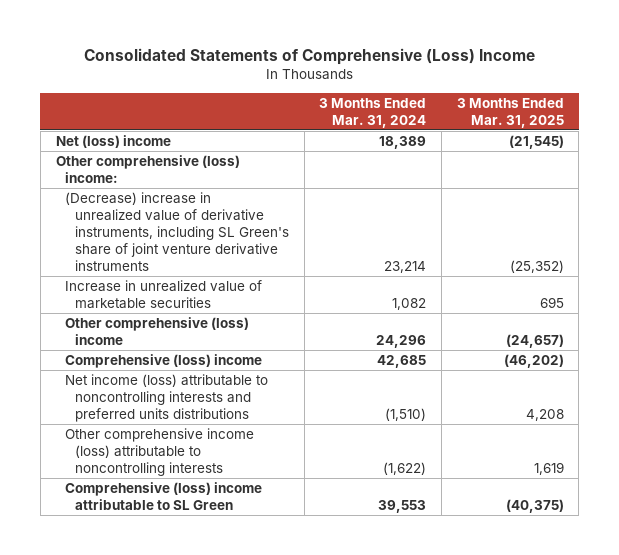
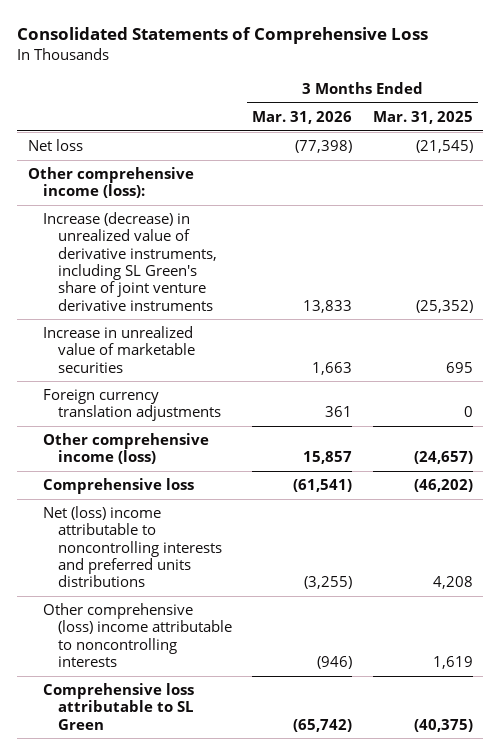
- Consolidated Statements of Comprehensive (Loss) Income
+ Consolidated Statements of Comprehensive Loss
- | 3 Months Ended Mar. 31, 2024 | 3 Months Ended Mar. 31, 2025
+ | 3 Months Ended Mar. 31, 2026 | 3 Months Ended Mar. 31, 2025
- Net (loss) income | 18,389 | (21,545)
- Other comprehensive (loss) income:
- (Decrease) increase in unrealized value of derivative instruments, including SL Green's share of joint venture derivative instruments | 23,214 | (25,352)
+ Net loss | (77,398) | (21,545)
+ Other comprehensive income (loss):
+ Increase (decrease) in unrealized value of derivative instruments, including SL Green's share of joint venture derivative instruments | 13,833 | (25,352)
- Other comprehensive (loss) income | 24,296 | (24,657)
- Comprehensive (loss) income | 42,685 | (46,202)
- Net income (loss) attributable to noncontrolling interests and preferred units distributions | (1,510) | 4,208
- Other comprehensive income (loss) attributable to noncontrolling interests | (1,622) | 1,619
- Comprehensive (loss) income attributable to SL Green | 39,553 | (40,375)
+ Foreign currency translation adjustments | 361 | 0
+ Other comprehensive income (loss) | 15,857 | (24,657)
+ Comprehensive loss | (61,541) | (46,202)
+ Net (loss) income attributable to noncontrolling interests and preferred units distributions | (3,255) | 4,208
+ Other comprehensive (loss) income attributable to noncontrolling interests | (946) | 1,619
+ Comprehensive loss attributable to SL Green | (65,742) | (40,375)

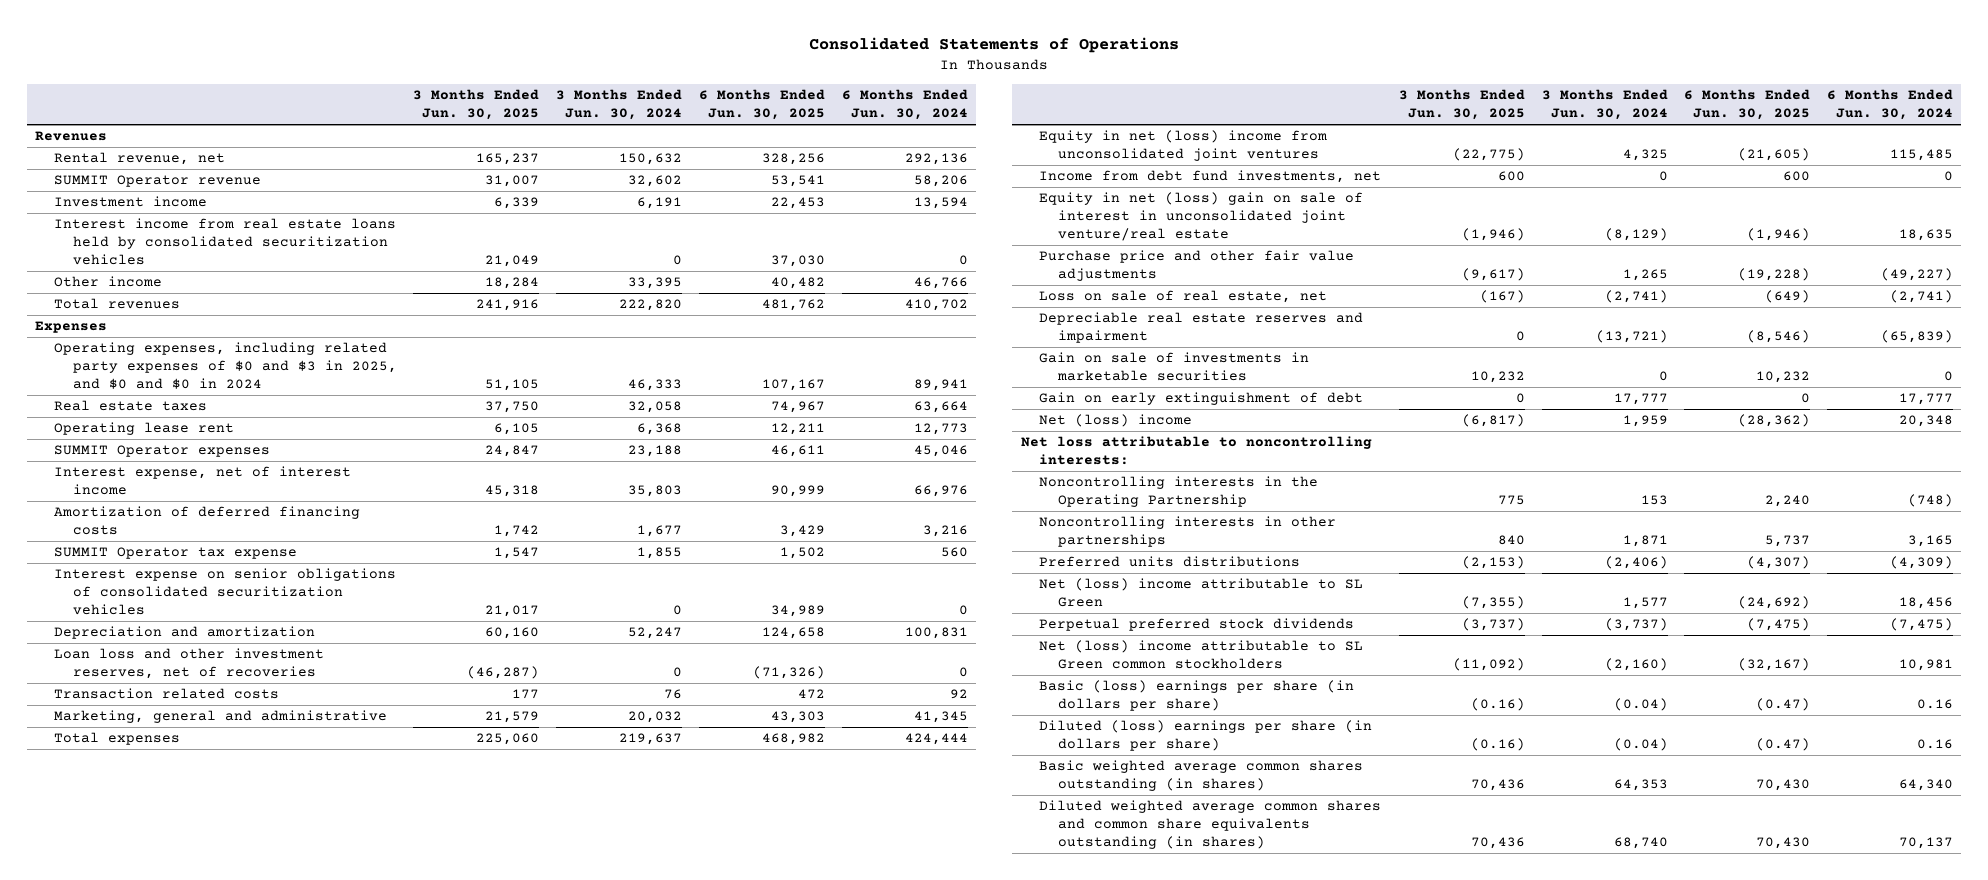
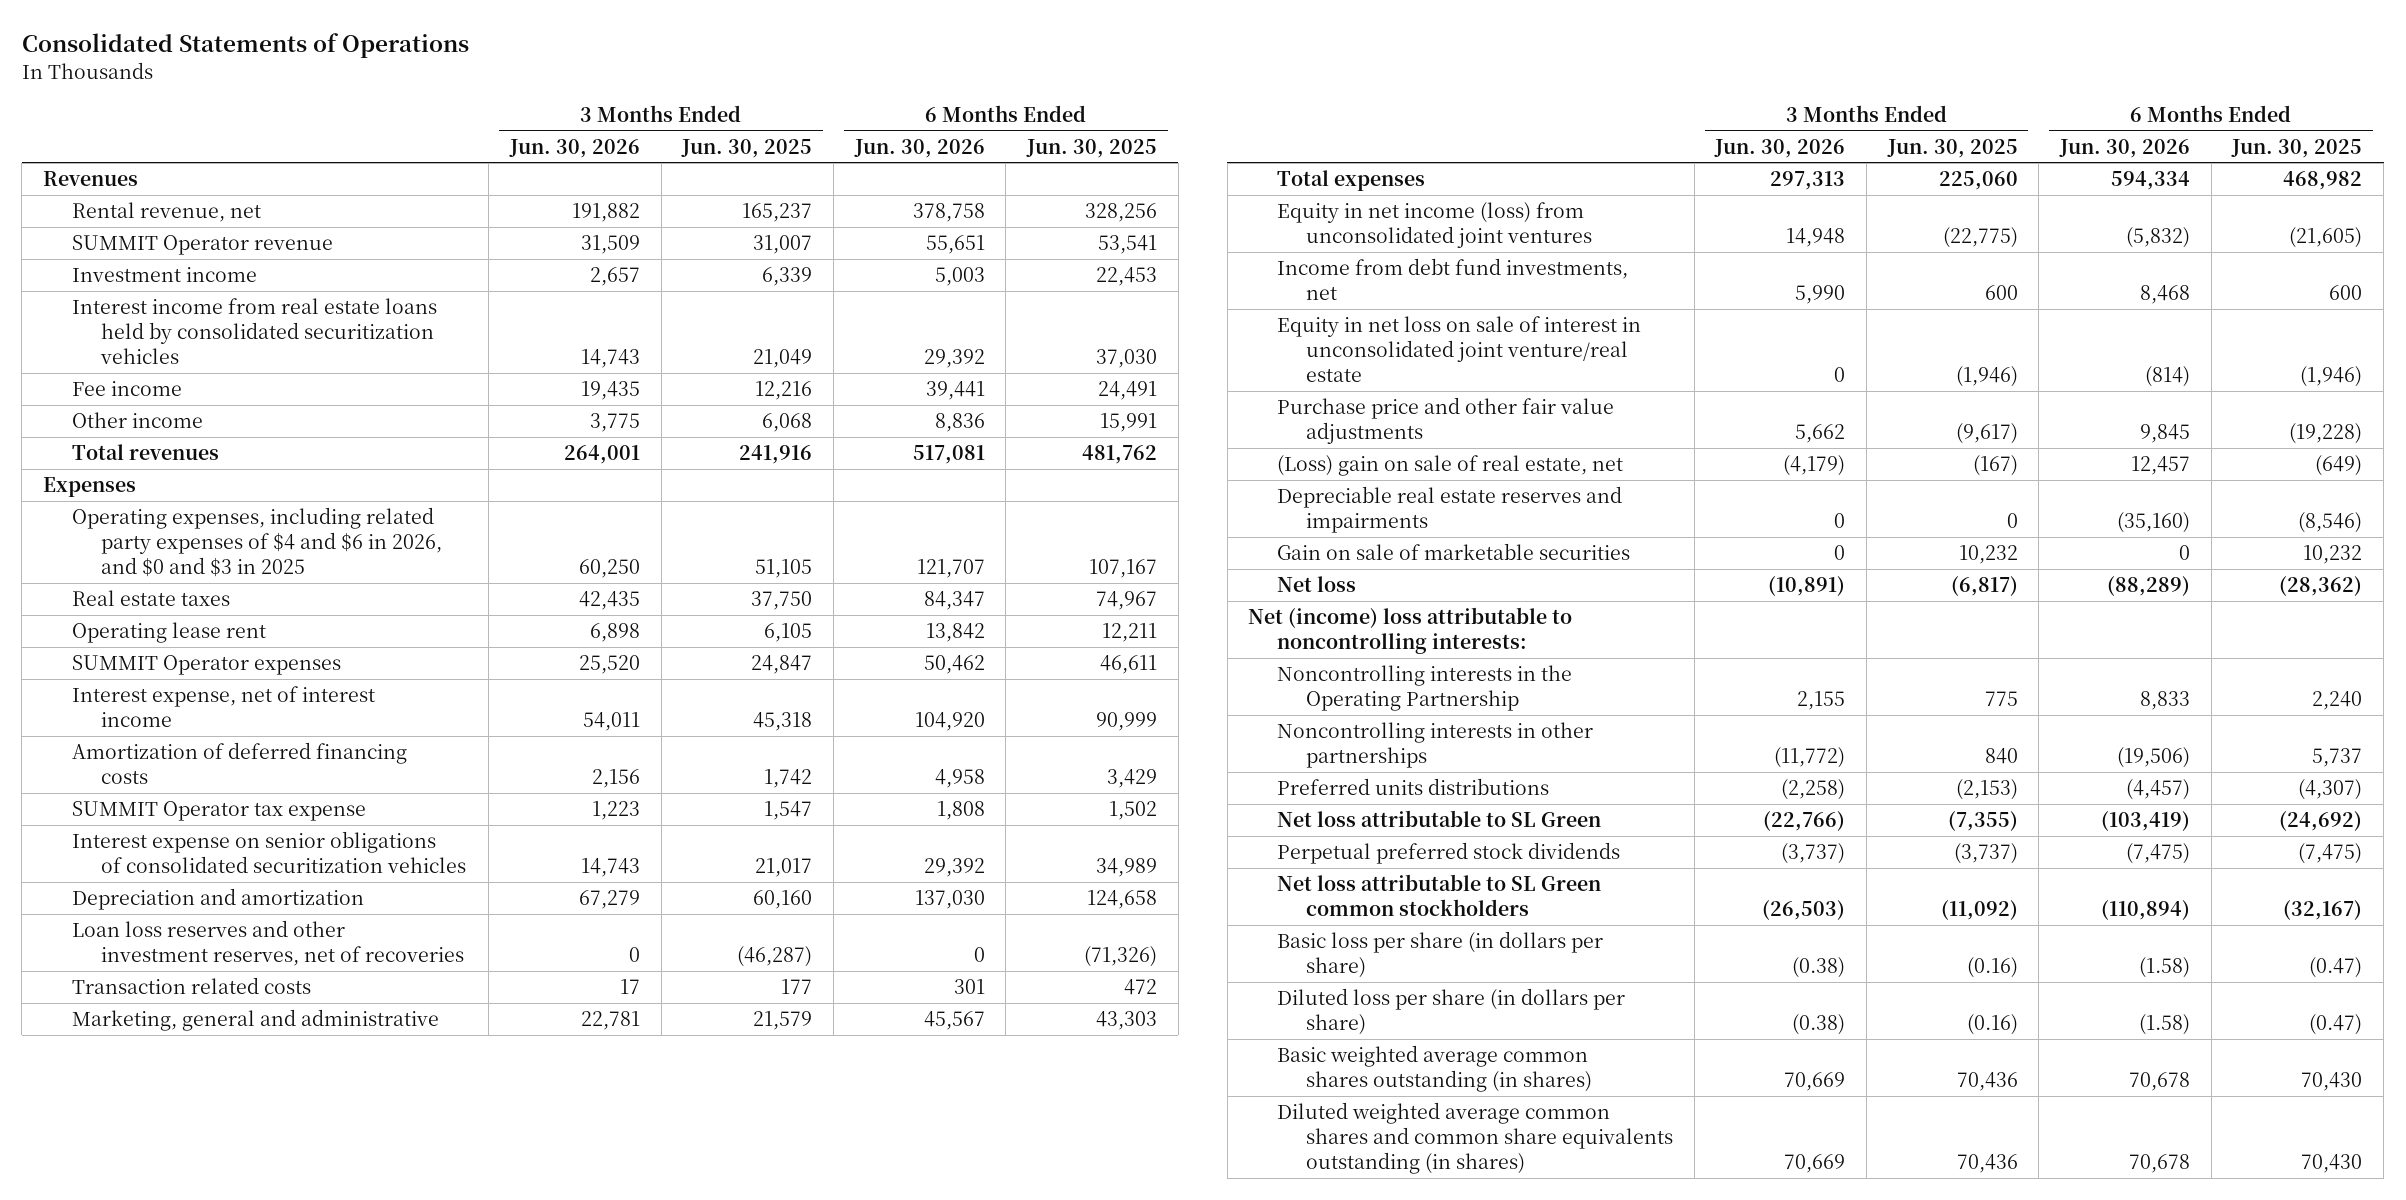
- | 3 Months Ended Jun. 30, 2025 | 3 Months Ended Jun. 30, 2024 | 6 Months Ended Jun. 30, 2025 | 6 Months Ended Jun. 30, 2024
+ | 3 Months Ended Jun. 30, 2026 | 3 Months Ended Jun. 30, 2025 | 6 Months Ended Jun. 30, 2026 | 6 Months Ended Jun. 30, 2025
- Other income | 18,284 | 33,395 | 40,482 | 46,766
+ Fee income | 19,435 | 12,216 | 39,441 | 24,491
+ Other income | 3,775 | 6,068 | 8,836 | 15,991
- Operating expenses, including related party expenses of $0 and $3 in 2025, and $0 and $0 in 2024 | 51,105 | 46,333 | 107,167 | 89,941
+ Operating expenses, including related party expenses of $4 and $6 in 2026, and $0 and $3 in 2025 | 60,250 | 51,105 | 121,707 | 107,167
- Loan loss and other investment reserves, net of recoveries | (46,287) | 0 | (71,326) | 0
+ Loan loss reserves and other investment reserves, net of recoveries | 0 | (46,287) | 0 | (71,326)
- Equity in net (loss) income from unconsolidated joint ventures | (22,775) | 4,325 | (21,605) | 115,485
+ Equity in net income (loss) from unconsolidated joint ventures | 14,948 | (22,775) | (5,832) | (21,605)
- Equity in net (loss) gain on sale of interest in unconsolidated joint venture/real estate | (1,946) | (8,129) | (1,946) | 18,635
+ Equity in net loss on sale of interest in unconsolidated joint venture/real estate | 0 | (1,946) | (814) | (1,946)
- Loss on sale of real estate, net | (167) | (2,741) | (649) | (2,741)
- Depreciable real estate reserves and impairment | 0 | (13,721) | (8,546) | (65,839)
- Gain on sale of investments in marketable securities | 10,232 | 0 | 10,232 | 0
- Gain on early extinguishment of debt | 0 | 17,777 | 0 | 17,777
- Net (loss) income | (6,817) | 1,959 | (28,362) | 20,348
- Net loss attributable to noncontrolling interests:
+ (Loss) gain on sale of real estate, net | (4,179) | (167) | 12,457 | (649)
+ Depreciable real estate reserves and impairments | 0 | 0 | (35,160) | (8,546)
+ Gain on sale of marketable securities | 0 | 10,232 | 0 | 10,232
+ Net loss | (10,891) | (6,817) | (88,289) | (28,362)
+ Net (income) loss attributable to noncontrolling interests:
- Net (loss) income attributable to SL Green | (7,355) | 1,577 | (24,692) | 18,456
+ Net loss attributable to SL Green | (22,766) | (7,355) | (103,419) | (24,692)
- Net (loss) income attributable to SL Green common stockholders | (11,092) | (2,160) | (32,167) | 10,981
- Basic (loss) earnings per share (in dollars per share) | (0.16) | (0.04) | (0.47) | 0.16
- Diluted (loss) earnings per share (in dollars per share) | (0.16) | (0.04) | (0.47) | 0.16
+ Net loss attributable to SL Green common stockholders | (26,503) | (11,092) | (110,894) | (32,167)
+ Basic loss per share (in dollars per share) | (0.38) | (0.16) | (1.58) | (0.47)
+ Diluted loss per share (in dollars per share) | (0.38) | (0.16) | (1.58) | (0.47)

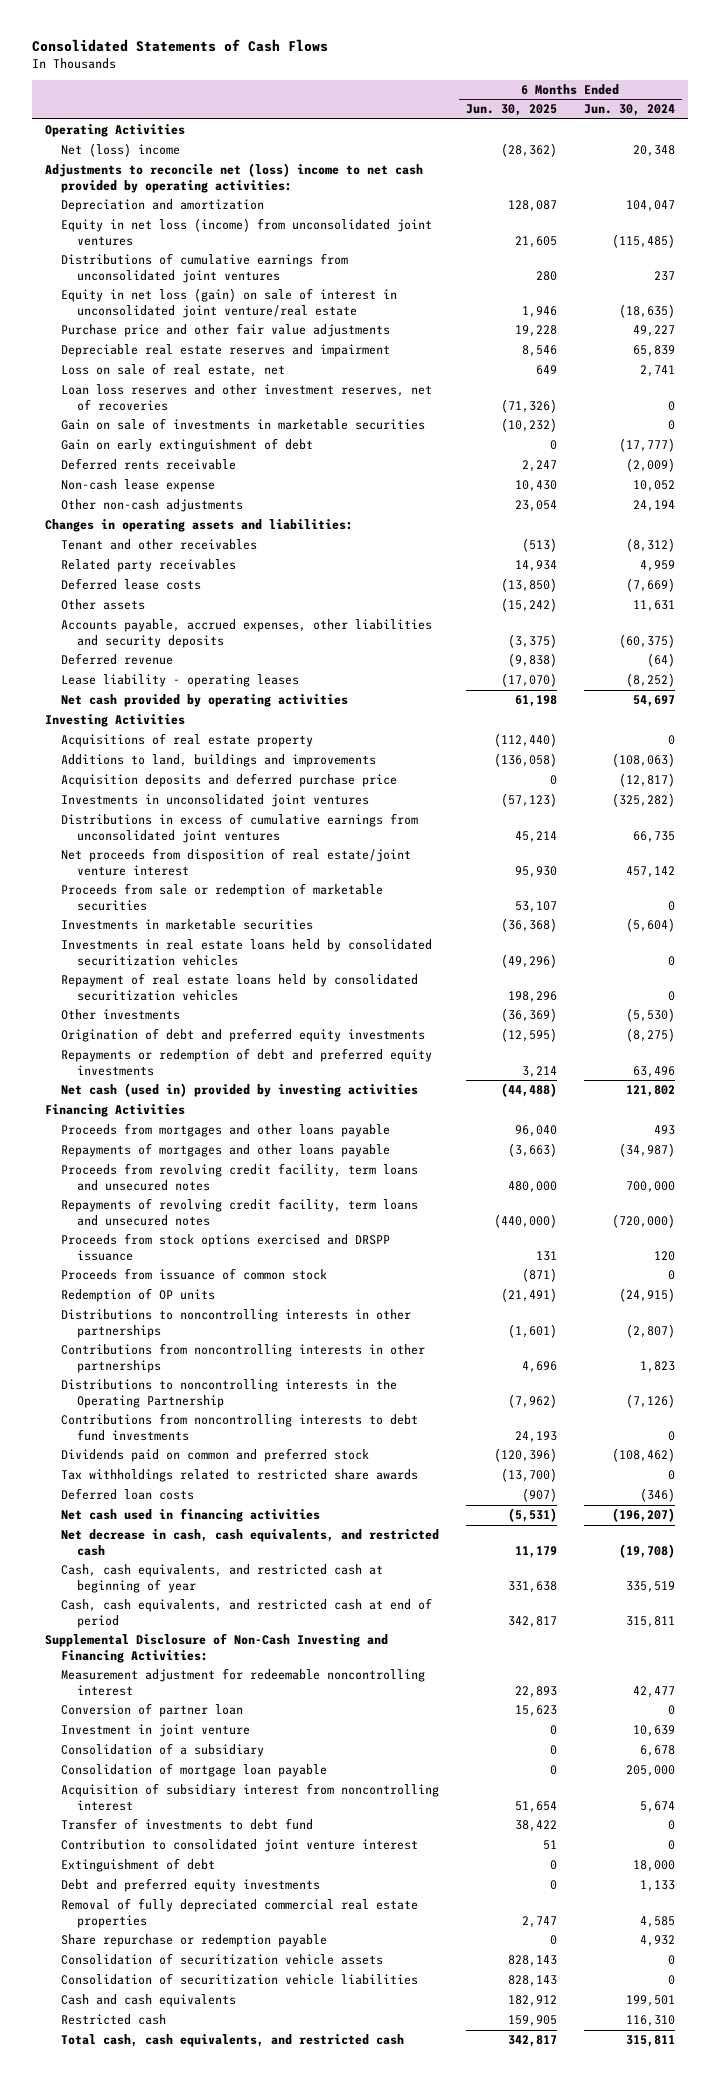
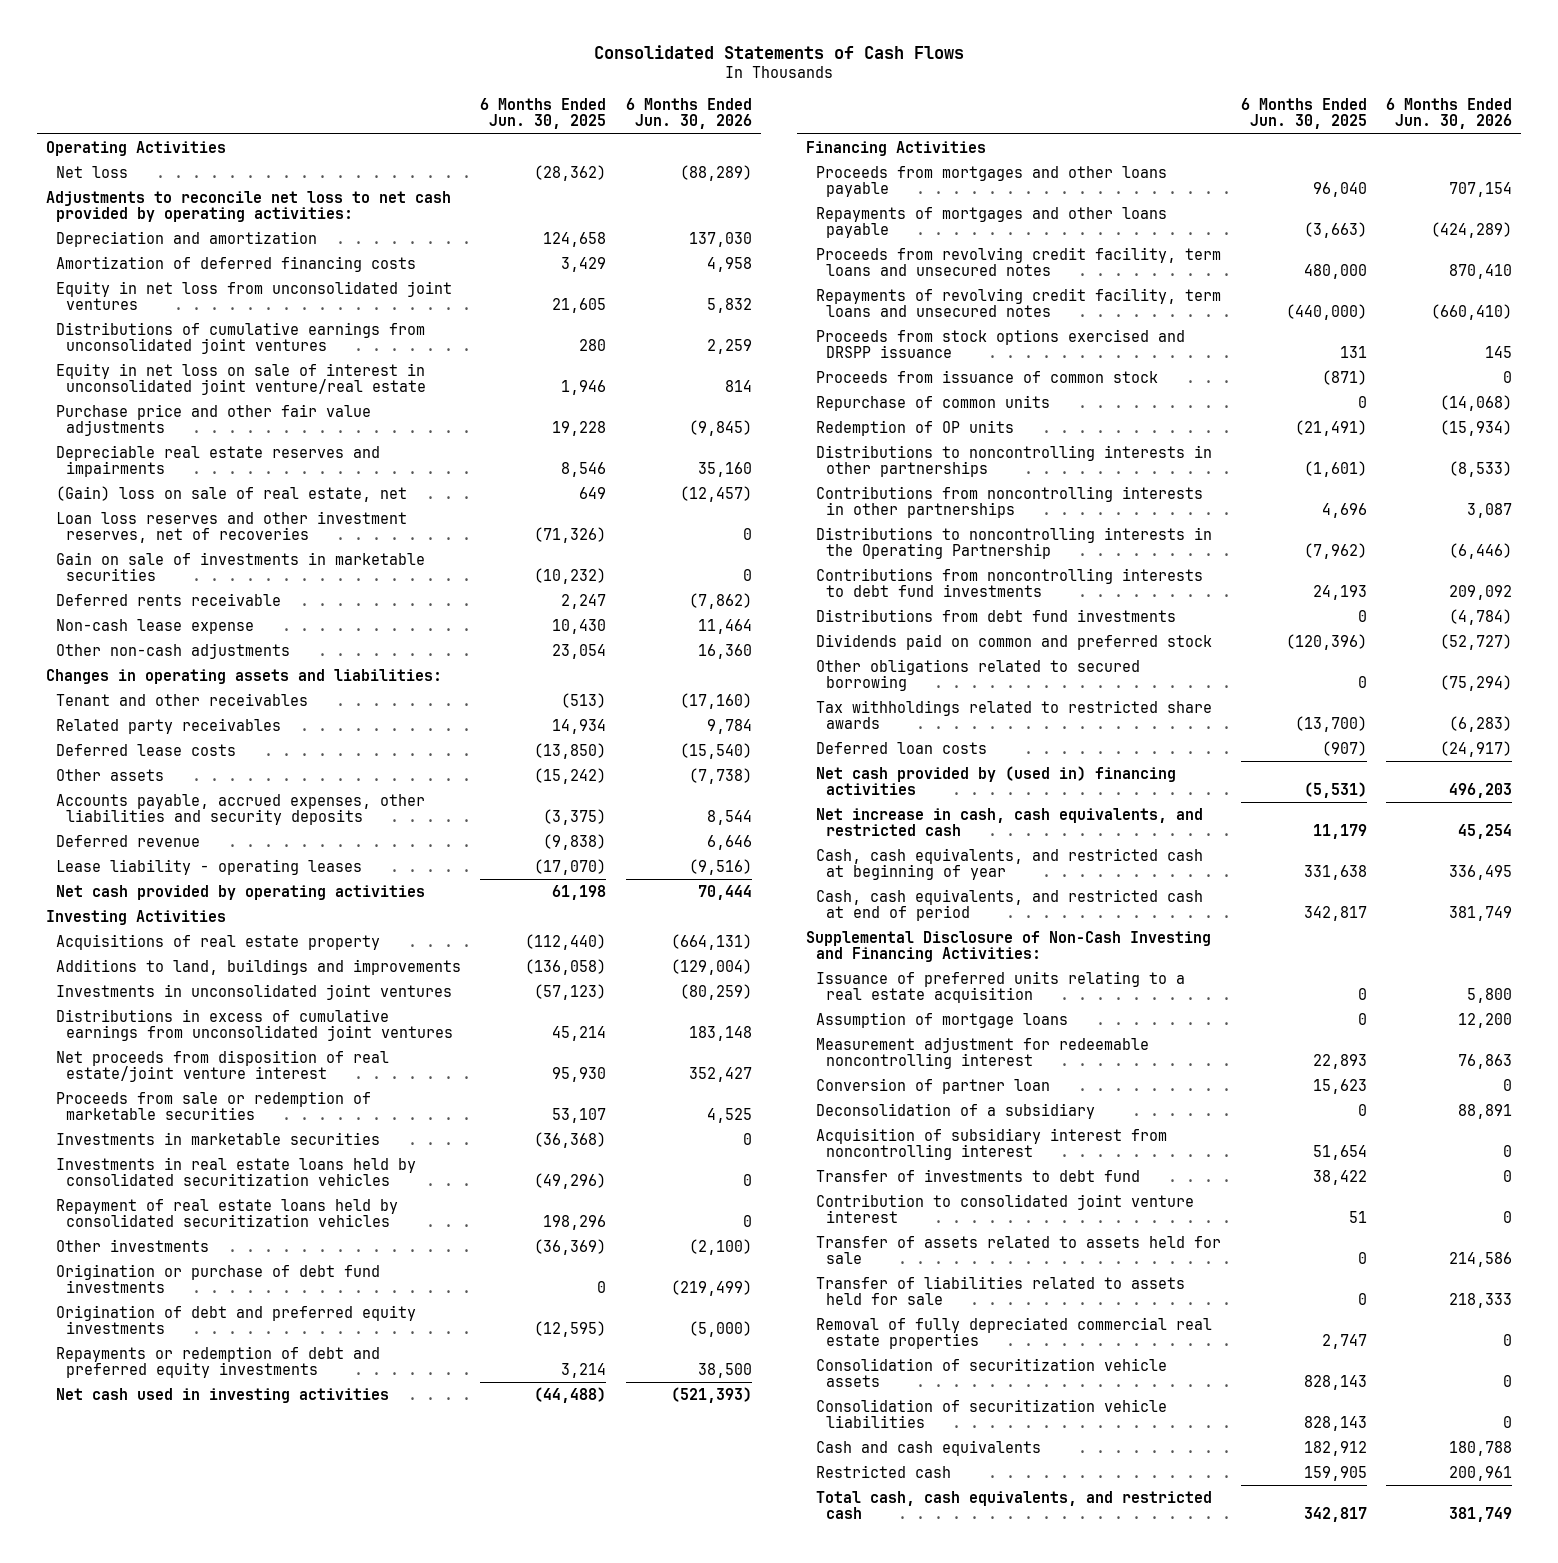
- | 6 Months Ended Jun. 30, 2025 | 6 Months Ended Jun. 30, 2024
+ | 6 Months Ended Jun. 30, 2025 | 6 Months Ended Jun. 30, 2026
- Net (loss) income | (28,362) | 20,348
- Adjustments to reconcile net (loss) income to net cash provided by operating activities:
- Depreciation and amortization | 128,087 | 104,047
- Equity in net loss (income) from unconsolidated joint ventures | 21,605 | (115,485)
+ Net loss | (28,362) | (88,289)
+ Adjustments to reconcile net loss to net cash provided by operating activities:
+ Depreciation and amortization | 124,658 | 137,030
+ Amortization of deferred financing costs | 3,429 | 4,958
+ Equity in net loss from unconsolidated joint ventures | 21,605 | 5,832
- Equity in net loss (gain) on sale of interest in unconsolidated joint venture/real estate | 1,946 | (18,635)
+ Equity in net loss on sale of interest in unconsolidated joint venture/real estate | 1,946 | 814
- Depreciable real estate reserves and impairment | 8,546 | 65,839
- Loss on sale of real estate, net | 649 | 2,741
+ Depreciable real estate reserves and impairments | 8,546 | 35,160
+ (Gain) loss on sale of real estate, net | 649 | (12,457)
- Gain on early extinguishment of debt | 0 | (17,777)
- Acquisition deposits and deferred purchase price | 0 | (12,817)
+ Origination or purchase of debt fund investments | 0 | (219,499)
- Net cash (used in) provided by investing activities | (44,488) | 121,802
+ Net cash used in investing activities | (44,488) | (521,393)
+ Repurchase of common units | 0 | (14,068)
+ Distributions from debt fund investments | 0 | (4,784)
+ Other obligations related to secured borrowing | 0 | (75,294)
- Net cash used in financing activities | (5,531) | (196,207)
- Net decrease in cash, cash equivalents, and restricted cash | 11,179 | (19,708)
+ Net cash provided by (used in) financing activities | (5,531) | 496,203
+ Net increase in cash, cash equivalents, and restricted cash | 11,179 | 45,254
+ Issuance of preferred units relating to a real estate acquisition | 0 | 5,800
+ Assumption of mortgage loans | 0 | 12,200
- Investment in joint venture | 0 | 10,639
- Consolidation of a subsidiary | 0 | 6,678
- Consolidation of mortgage loan payable | 0 | 205,000
+ Deconsolidation of a subsidiary | 0 | 88,891
- Extinguishment of debt | 0 | 18,000
- Debt and preferred equity investments | 0 | 1,133
+ Transfer of assets related to assets held for sale | 0 | 214,586
+ Transfer of liabilities related to assets held for sale | 0 | 218,333
- Share repurchase or redemption payable | 0 | 4,932

